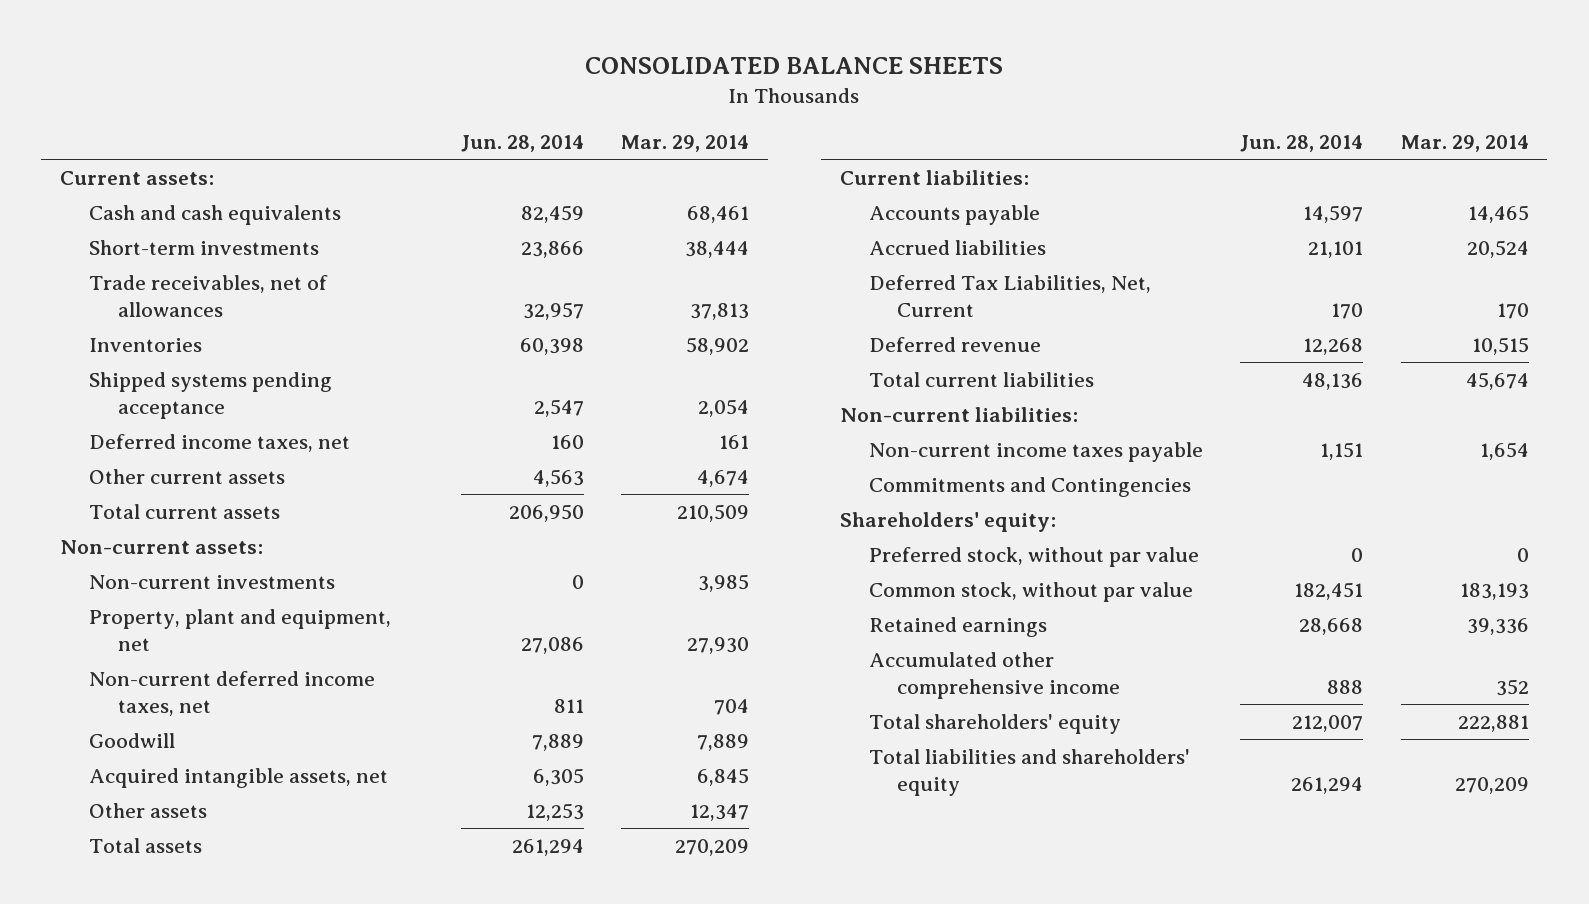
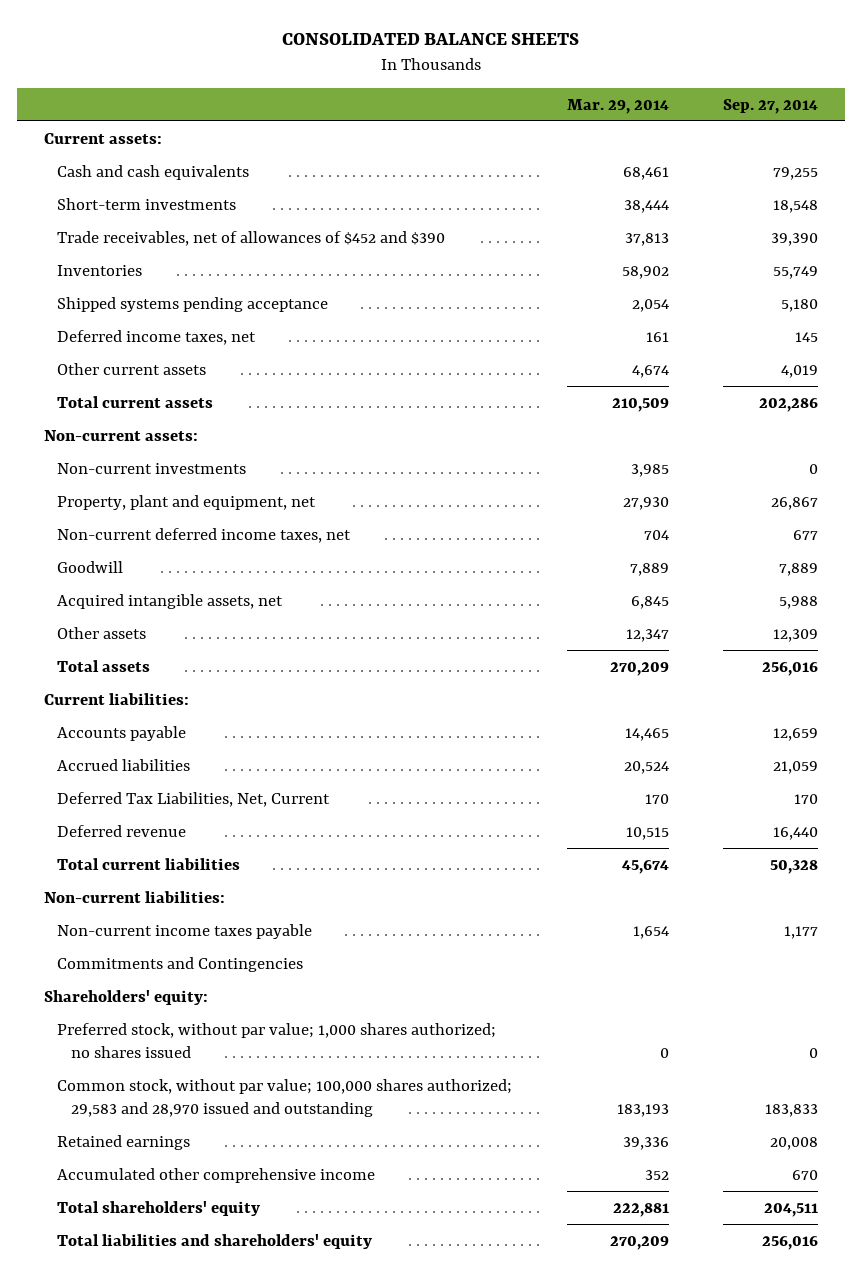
- | Jun. 28, 2014 | Mar. 29, 2014
+ | Mar. 29, 2014 | Sep. 27, 2014
- Trade receivables, net of allowances | 32,957 | 37,813
+ Trade receivables, net of allowances of $452 and $390 | 37,813 | 39,390
- Preferred stock, without par value | 0 | 0
- Common stock, without par value | 182,451 | 183,193
+ Preferred stock, without par value; 1,000 shares authorized; no shares issued | 0 | 0
+ Common stock, without par value; 100,000 shares authorized; 29,583 and 28,970 issued and outstanding | 183,193 | 183,833

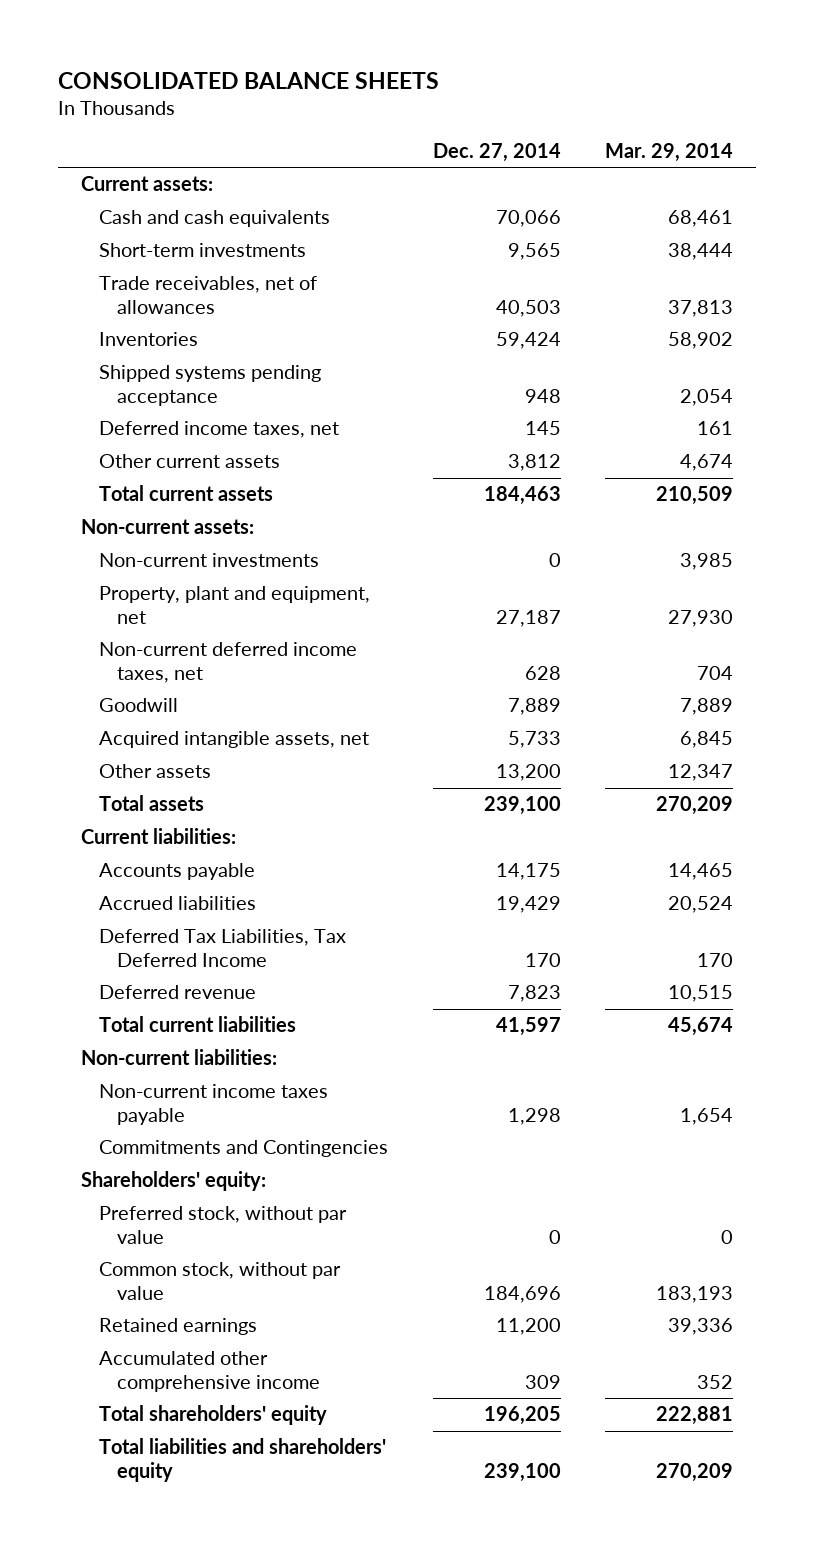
- | Mar. 29, 2014 | Sep. 27, 2014
+ | Dec. 27, 2014 | Mar. 29, 2014
- Trade receivables, net of allowances of $452 and $390 | 37,813 | 39,390
+ Trade receivables, net of allowances | 40,503 | 37,813
- Deferred Tax Liabilities, Net, Current | 170 | 170
+ Deferred Tax Liabilities, Tax Deferred Income | 170 | 170
- Preferred stock, without par value; 1,000 shares authorized; no shares issued | 0 | 0
- Common stock, without par value; 100,000 shares authorized; 29,583 and 28,970 issued and outstanding | 183,193 | 183,833
+ Preferred stock, without par value | 0 | 0
+ Common stock, without par value | 184,696 | 183,193

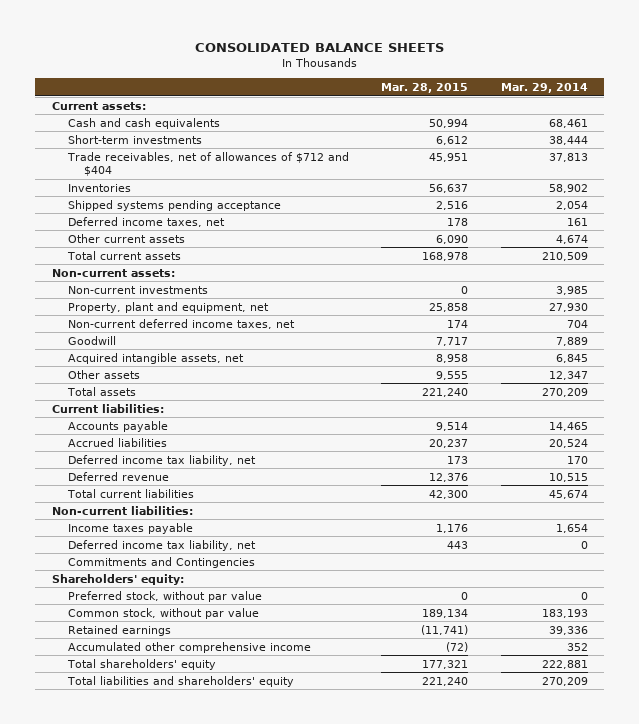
- | Dec. 27, 2014 | Mar. 29, 2014
+ | Mar. 28, 2015 | Mar. 29, 2014
- Trade receivables, net of allowances | 40,503 | 37,813
+ Trade receivables, net of allowances of $712 and $404 | 45,951 | 37,813
- Deferred Tax Liabilities, Tax Deferred Income | 170 | 170
+ Deferred income tax liability, net | 173 | 170
- Non-current income taxes payable | 1,298 | 1,654
+ Income taxes payable | 1,176 | 1,654
+ Deferred income tax liability, net | 443 | 0

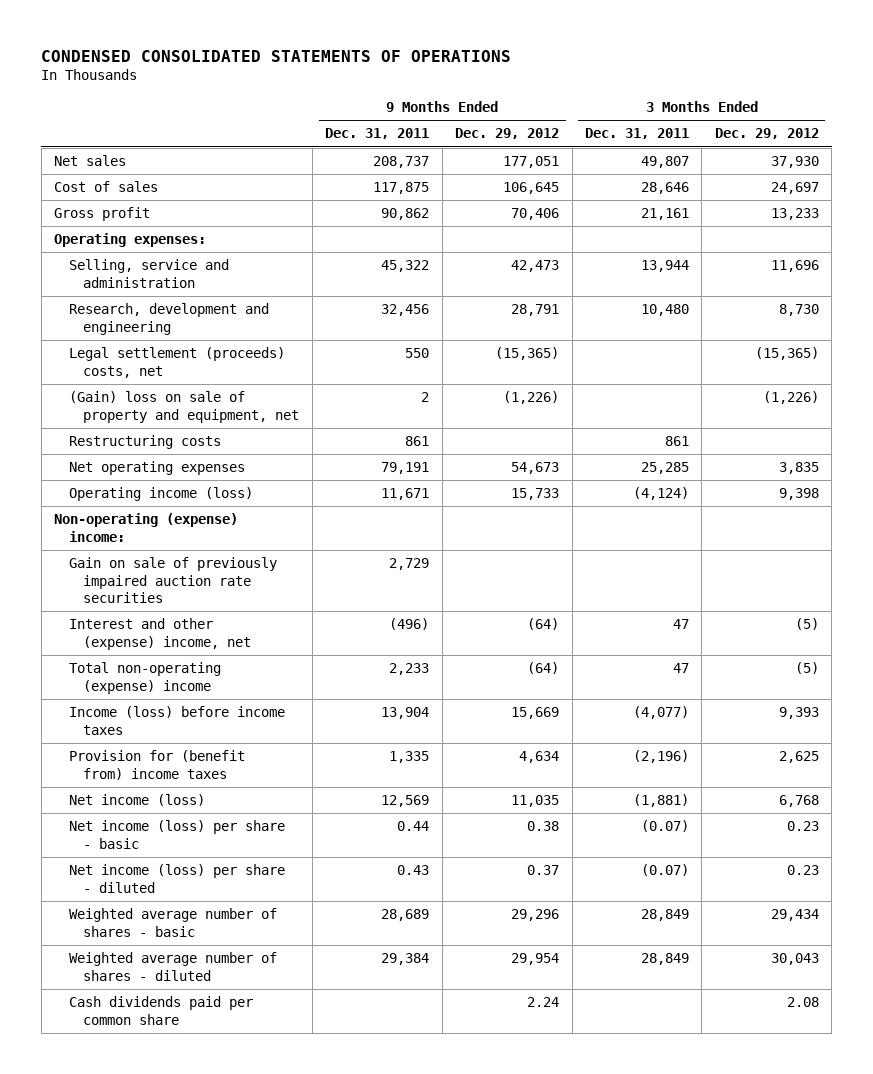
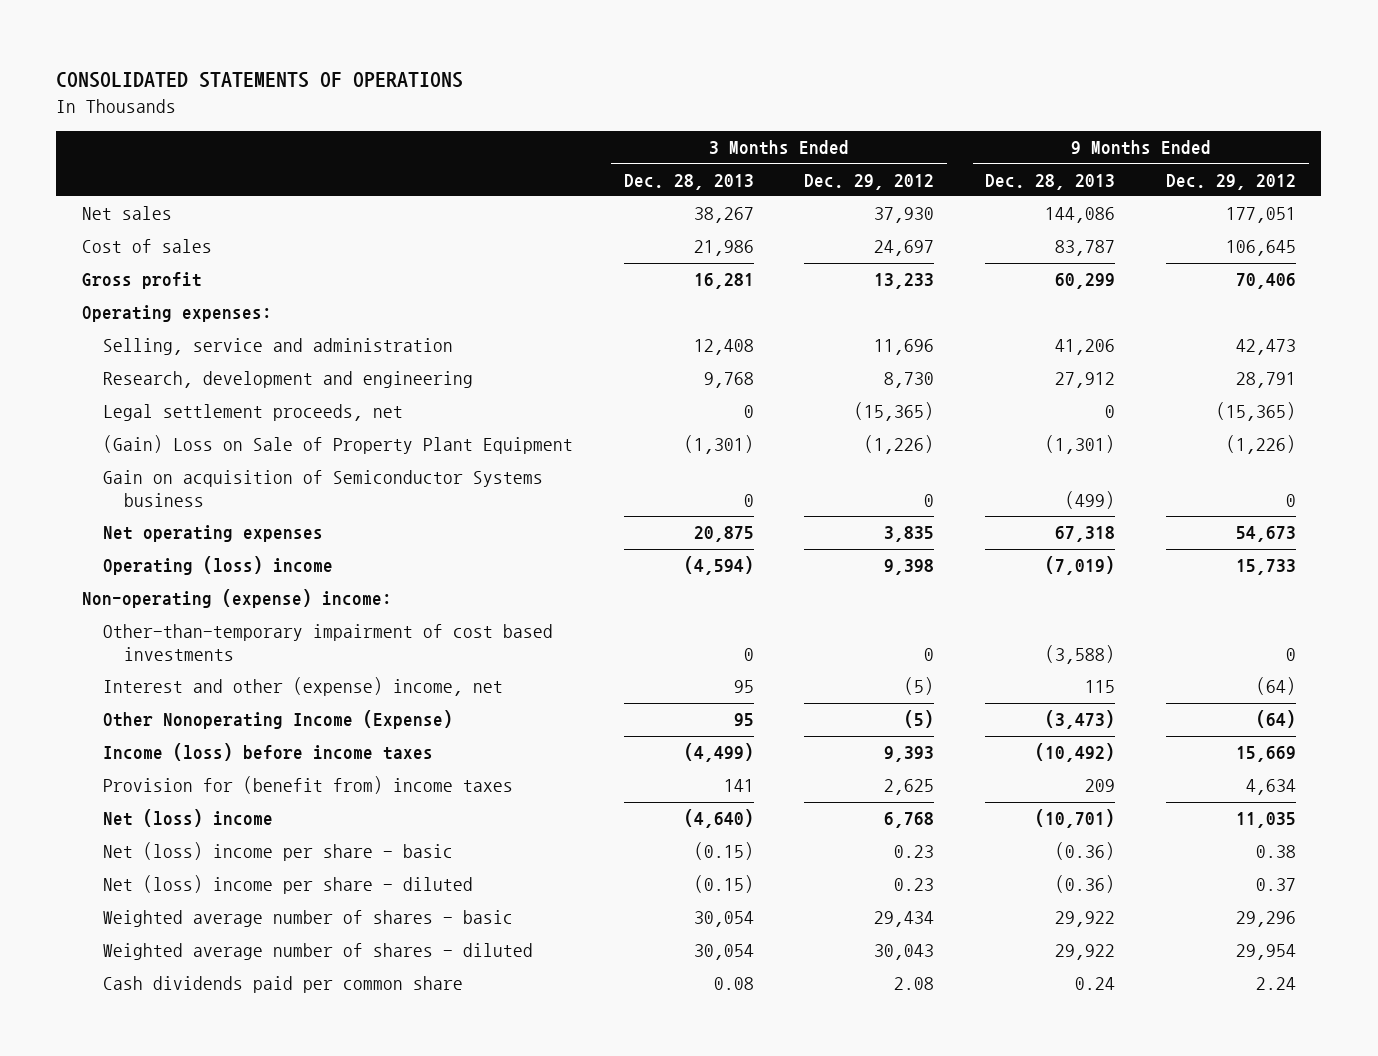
- CONDENSED CONSOLIDATED STATEMENTS OF OPERATIONS
+ CONSOLIDATED STATEMENTS OF OPERATIONS
- | 9 Months Ended Dec. 31, 2011 | 9 Months Ended Dec. 29, 2012 | 3 Months Ended Dec. 31, 2011 | 3 Months Ended Dec. 29, 2012
+ | 3 Months Ended Dec. 28, 2013 | 3 Months Ended Dec. 29, 2012 | 9 Months Ended Dec. 28, 2013 | 9 Months Ended Dec. 29, 2012
- Legal settlement (proceeds) costs, net | 550 | (15,365) | | (15,365)
- (Gain) loss on sale of property and equipment, net | 2 | (1,226) | | (1,226)
- Restructuring costs | 861 | | 861 |
+ Legal settlement proceeds, net | 0 | (15,365) | 0 | (15,365)
+ (Gain) Loss on Sale of Property Plant Equipment | (1,301) | (1,226) | (1,301) | (1,226)
+ Gain on acquisition of Semiconductor Systems business | 0 | 0 | (499) | 0
- Operating income (loss) | 11,671 | 15,733 | (4,124) | 9,398
+ Operating (loss) income | (4,594) | 9,398 | (7,019) | 15,733
- Gain on sale of previously impaired auction rate securities | 2,729 | | |
+ Other-than-temporary impairment of cost based investments | 0 | 0 | (3,588) | 0
- Total non-operating (expense) income | 2,233 | (64) | 47 | (5)
+ Other Nonoperating Income (Expense) | 95 | (5) | (3,473) | (64)
- Net income (loss) | 12,569 | 11,035 | (1,881) | 6,768
- Net income (loss) per share - basic | 0.44 | 0.38 | (0.07) | 0.23
- Net income (loss) per share - diluted | 0.43 | 0.37 | (0.07) | 0.23
+ Net (loss) income | (4,640) | 6,768 | (10,701) | 11,035
+ Net (loss) income per share - basic | (0.15) | 0.23 | (0.36) | 0.38
+ Net (loss) income per share - diluted | (0.15) | 0.23 | (0.36) | 0.37

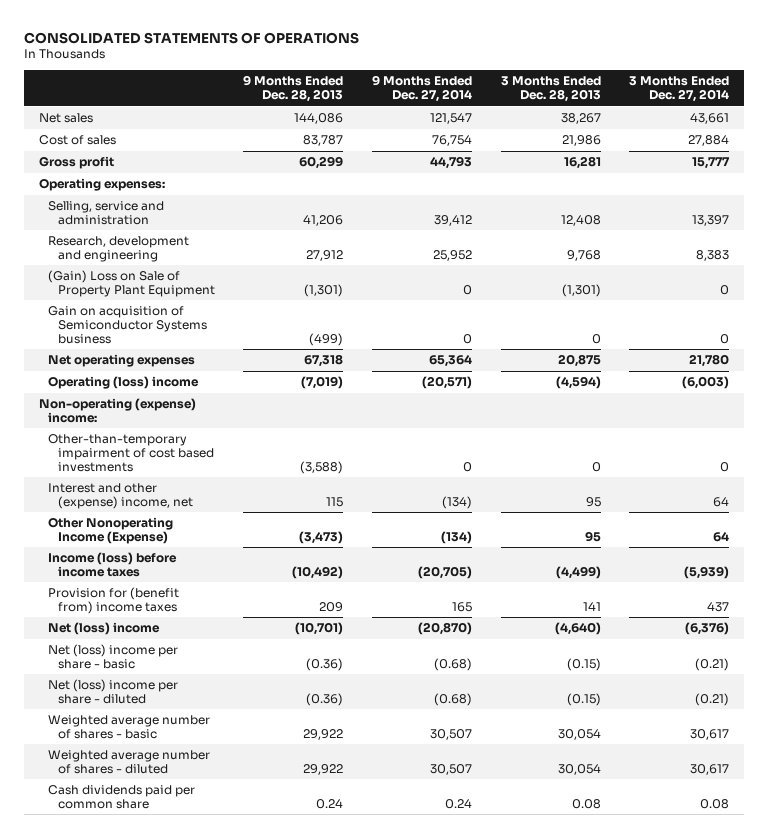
- | 3 Months Ended Dec. 28, 2013 | 3 Months Ended Dec. 29, 2012 | 9 Months Ended Dec. 28, 2013 | 9 Months Ended Dec. 29, 2012
+ | 9 Months Ended Dec. 28, 2013 | 9 Months Ended Dec. 27, 2014 | 3 Months Ended Dec. 28, 2013 | 3 Months Ended Dec. 27, 2014
- Legal settlement proceeds, net | 0 | (15,365) | 0 | (15,365)

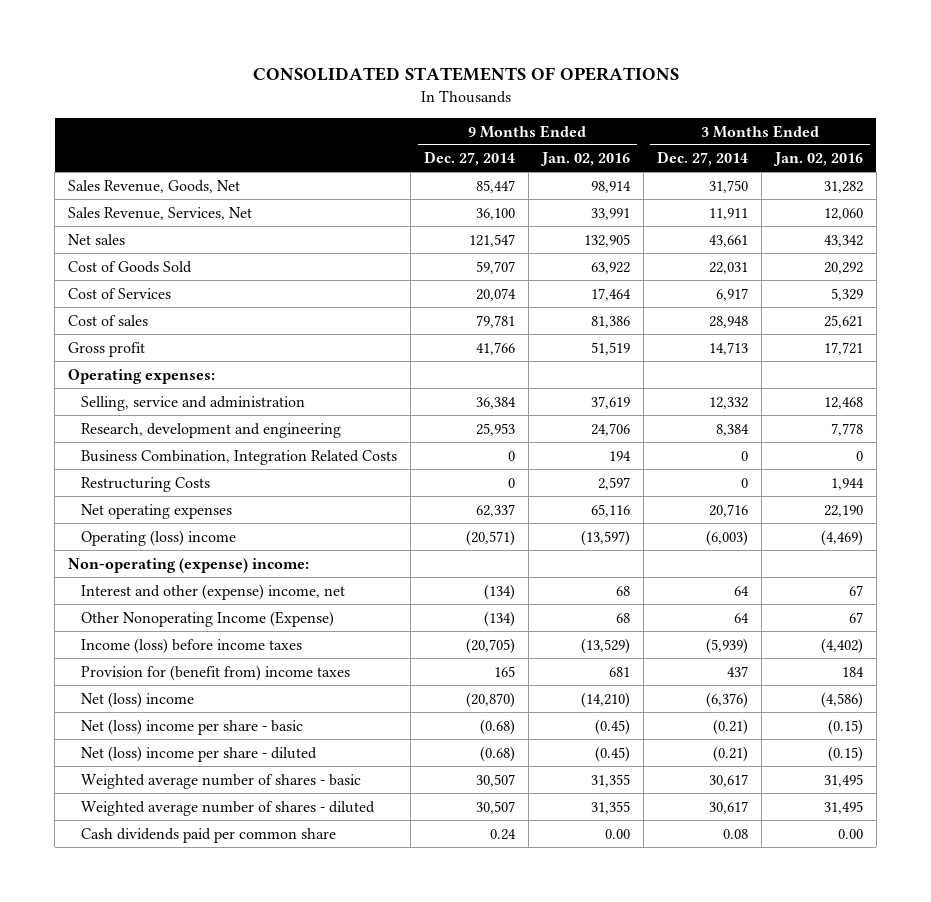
- | 9 Months Ended Dec. 28, 2013 | 9 Months Ended Dec. 27, 2014 | 3 Months Ended Dec. 28, 2013 | 3 Months Ended Dec. 27, 2014
+ | 9 Months Ended Dec. 27, 2014 | 9 Months Ended Jan. 02, 2016 | 3 Months Ended Dec. 27, 2014 | 3 Months Ended Jan. 02, 2016
+ Sales Revenue, Goods, Net | 85,447 | 98,914 | 31,750 | 31,282
+ Sales Revenue, Services, Net | 36,100 | 33,991 | 11,911 | 12,060
- Cost of sales | 83,787 | 76,754 | 21,986 | 27,884
- Gross profit | 60,299 | 44,793 | 16,281 | 15,777
+ Cost of Goods Sold | 59,707 | 63,922 | 22,031 | 20,292
+ Cost of Services | 20,074 | 17,464 | 6,917 | 5,329
+ Cost of sales | 79,781 | 81,386 | 28,948 | 25,621
+ Gross profit | 41,766 | 51,519 | 14,713 | 17,721
- Selling, service and administration | 41,206 | 39,412 | 12,408 | 13,397
- Research, development and engineering | 27,912 | 25,952 | 9,768 | 8,383
- (Gain) Loss on Sale of Property Plant Equipment | (1,301) | 0 | (1,301) | 0
- Gain on acquisition of Semiconductor Systems business | (499) | 0 | 0 | 0
- Net operating expenses | 67,318 | 65,364 | 20,875 | 21,780
+ Selling, service and administration | 36,384 | 37,619 | 12,332 | 12,468
+ Research, development and engineering | 25,953 | 24,706 | 8,384 | 7,778
+ Business Combination, Integration Related Costs | 0 | 194 | 0 | 0
+ Restructuring Costs | 0 | 2,597 | 0 | 1,944
+ Net operating expenses | 62,337 | 65,116 | 20,716 | 22,190
- Other-than-temporary impairment of cost based investments | (3,588) | 0 | 0 | 0

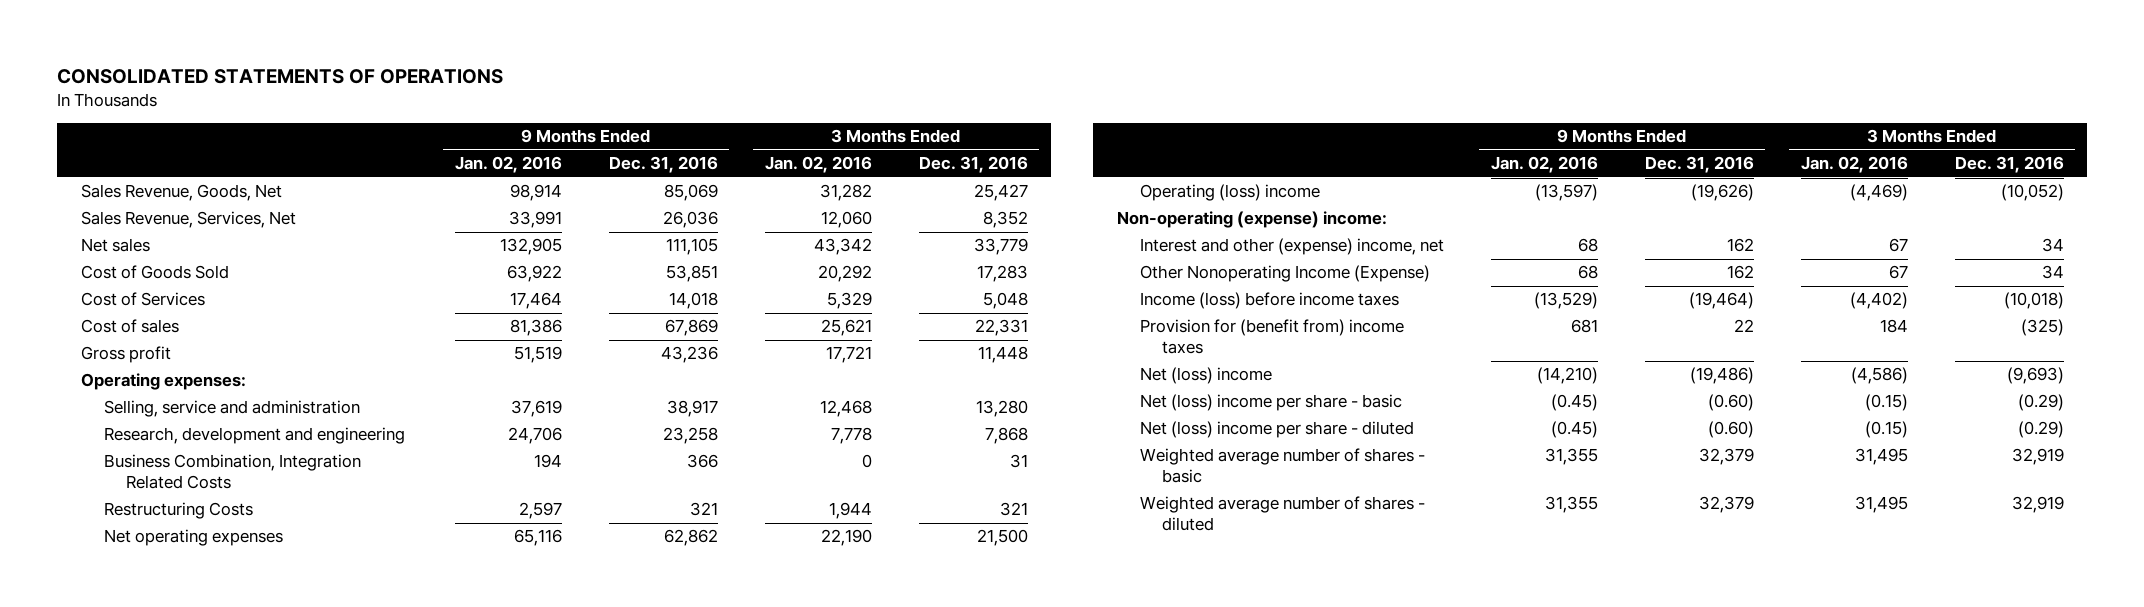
- | 9 Months Ended Dec. 27, 2014 | 9 Months Ended Jan. 02, 2016 | 3 Months Ended Dec. 27, 2014 | 3 Months Ended Jan. 02, 2016
+ | 9 Months Ended Jan. 02, 2016 | 9 Months Ended Dec. 31, 2016 | 3 Months Ended Jan. 02, 2016 | 3 Months Ended Dec. 31, 2016
- Cash dividends paid per common share | 0.24 | 0.00 | 0.08 | 0.00

